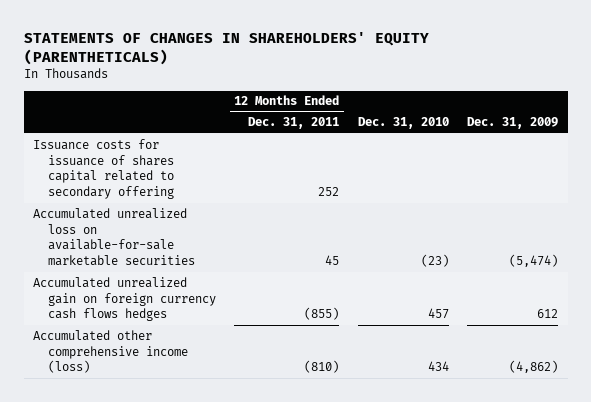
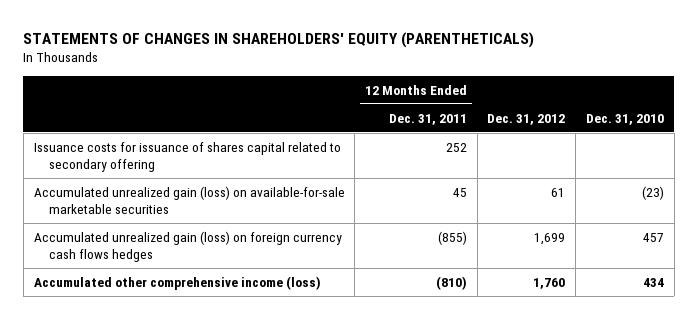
- | 12 Months Ended Dec. 31, 2011 | Dec. 31, 2010 | Dec. 31, 2009
+ | 12 Months Ended Dec. 31, 2011 | Dec. 31, 2012 | Dec. 31, 2010
- Accumulated unrealized loss on available-for-sale marketable securities | 45 | (23) | (5,474)
- Accumulated unrealized gain on foreign currency cash flows hedges | (855) | 457 | 612
+ Accumulated unrealized gain (loss) on available-for-sale marketable securities | 45 | 61 | (23)
+ Accumulated unrealized gain (loss) on foreign currency cash flows hedges | (855) | 1,699 | 457

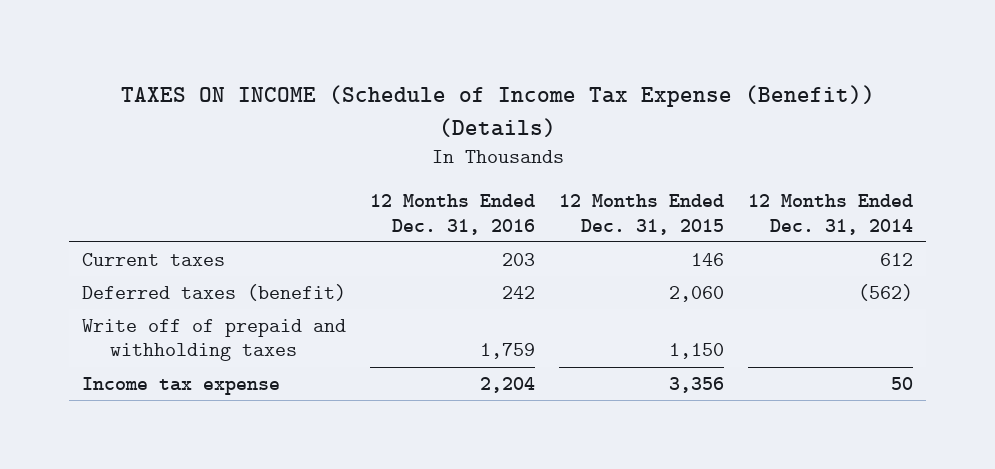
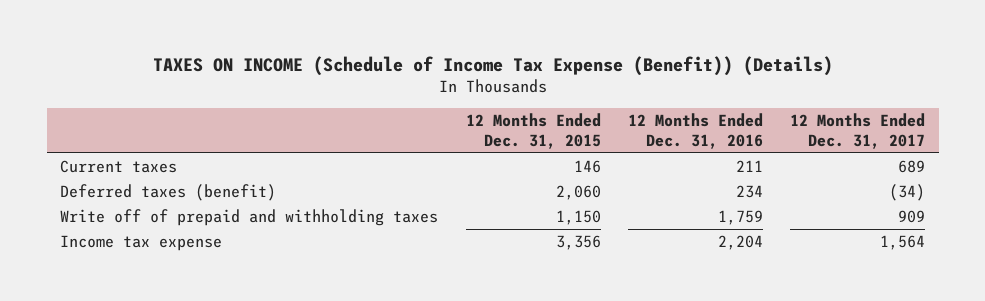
- | 12 Months Ended Dec. 31, 2016 | 12 Months Ended Dec. 31, 2015 | 12 Months Ended Dec. 31, 2014
+ | 12 Months Ended Dec. 31, 2015 | 12 Months Ended Dec. 31, 2016 | 12 Months Ended Dec. 31, 2017
- Current taxes | 203 | 146 | 612
- Deferred taxes (benefit) | 242 | 2,060 | (562)
+ Current taxes | 146 | 211 | 689
+ Deferred taxes (benefit) | 2,060 | 234 | (34)

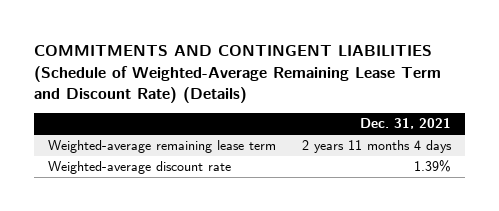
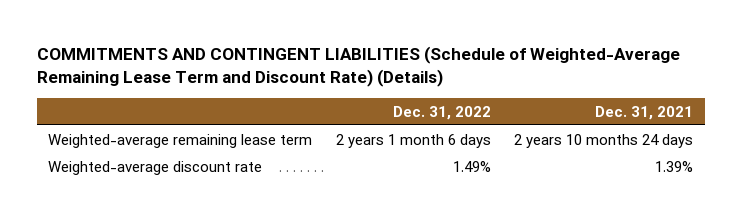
- | Dec. 31, 2021
+ | Dec. 31, 2022 | Dec. 31, 2021
- Weighted-average remaining lease term | 2 years 11 months 4 days
+ Weighted-average remaining lease term | 2 years 1 month 6 days | 2 years 10 months 24 days

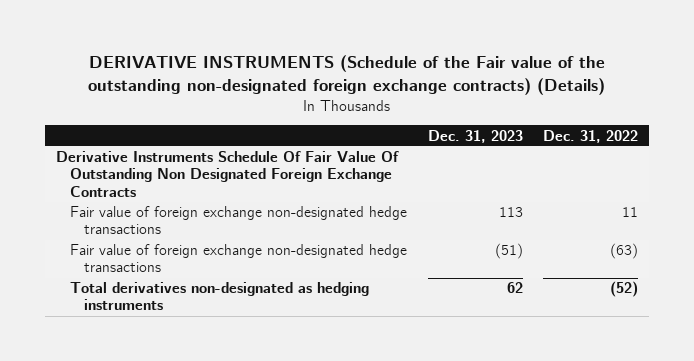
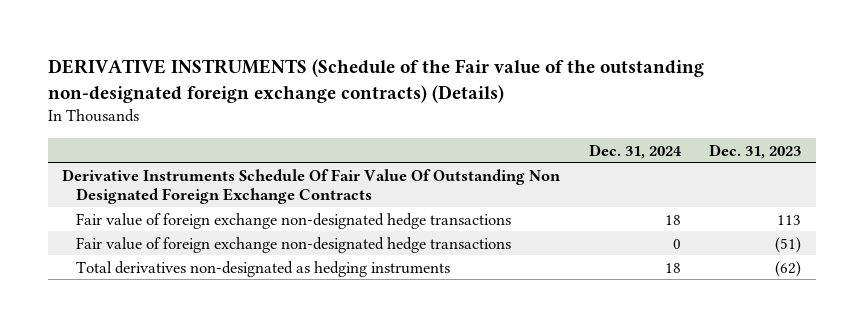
- | Dec. 31, 2023 | Dec. 31, 2022
+ | Dec. 31, 2024 | Dec. 31, 2023
- Total derivatives non-designated as hedging instruments | 62 | (52)
+ Total derivatives non-designated as hedging instruments | 18 | (62)

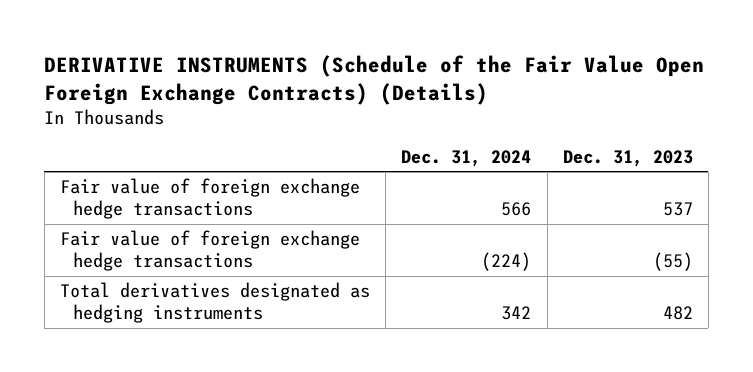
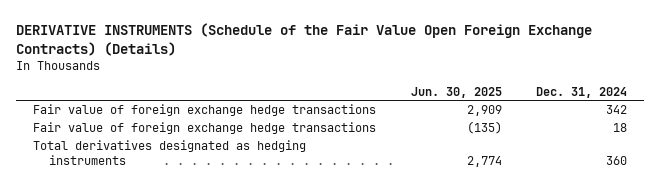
- | Dec. 31, 2024 | Dec. 31, 2023
+ | Jun. 30, 2025 | Dec. 31, 2024
- Fair value of foreign exchange hedge transactions | 566 | 537
- Fair value of foreign exchange hedge transactions | (224) | (55)
- Total derivatives designated as hedging instruments | 342 | 482
+ Fair value of foreign exchange hedge transactions | 2,909 | 342
+ Fair value of foreign exchange hedge transactions | (135) | 18
+ Total derivatives designated as hedging instruments | 2,774 | 360

